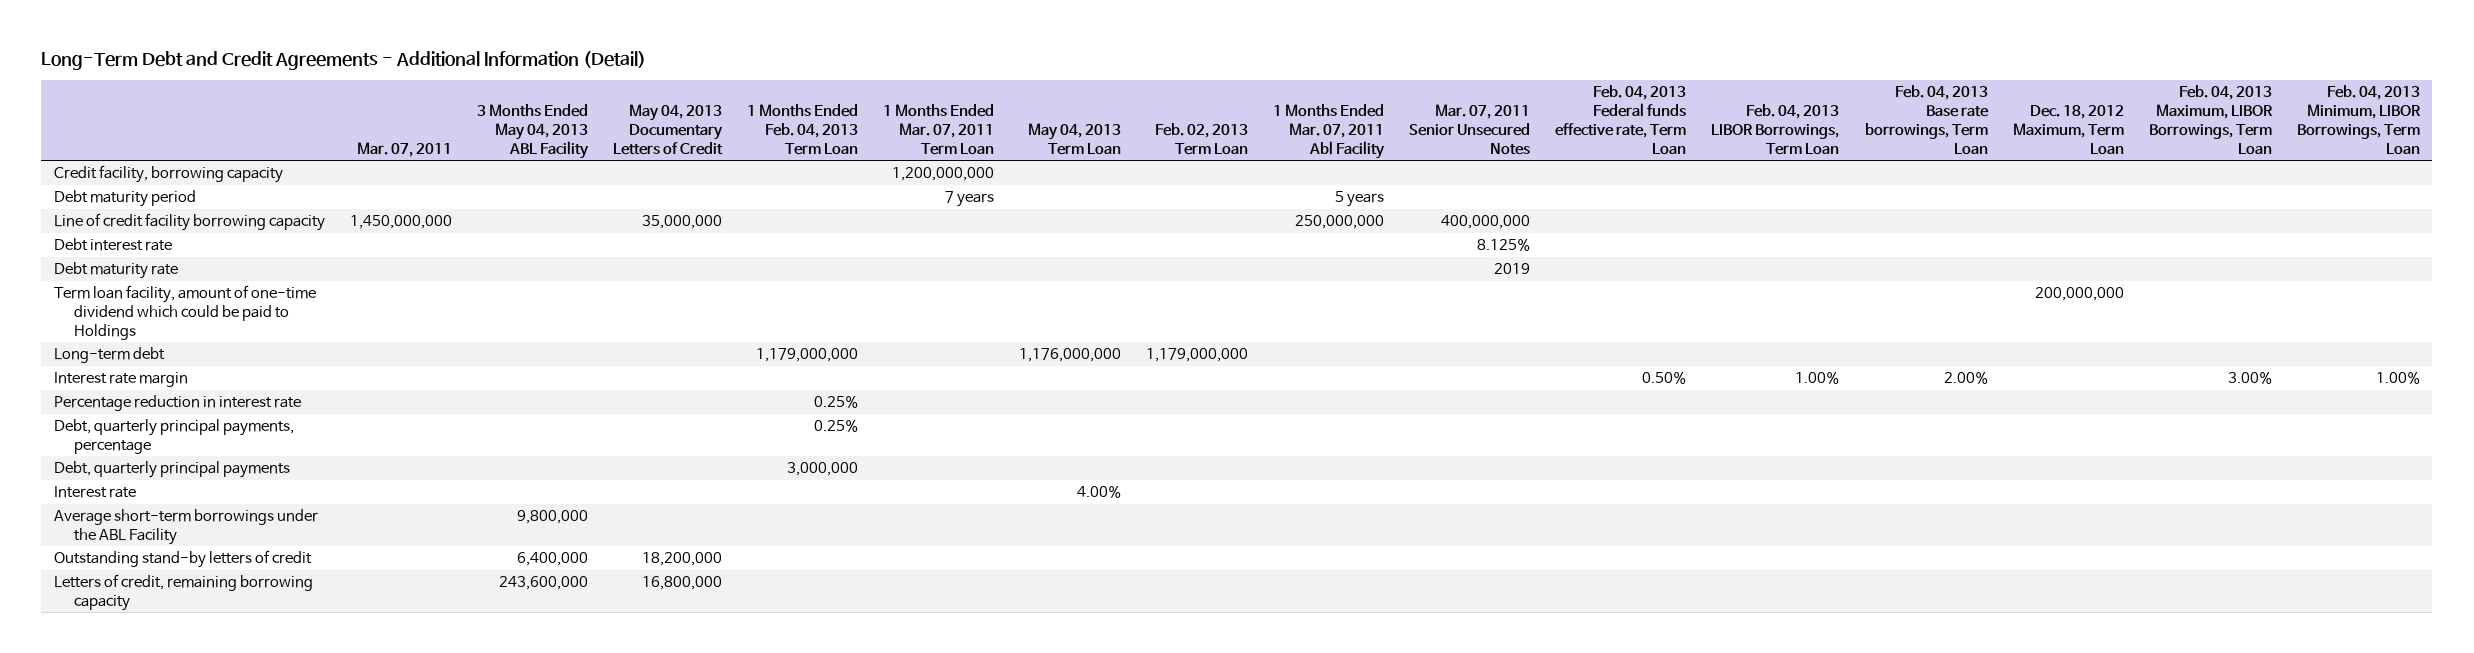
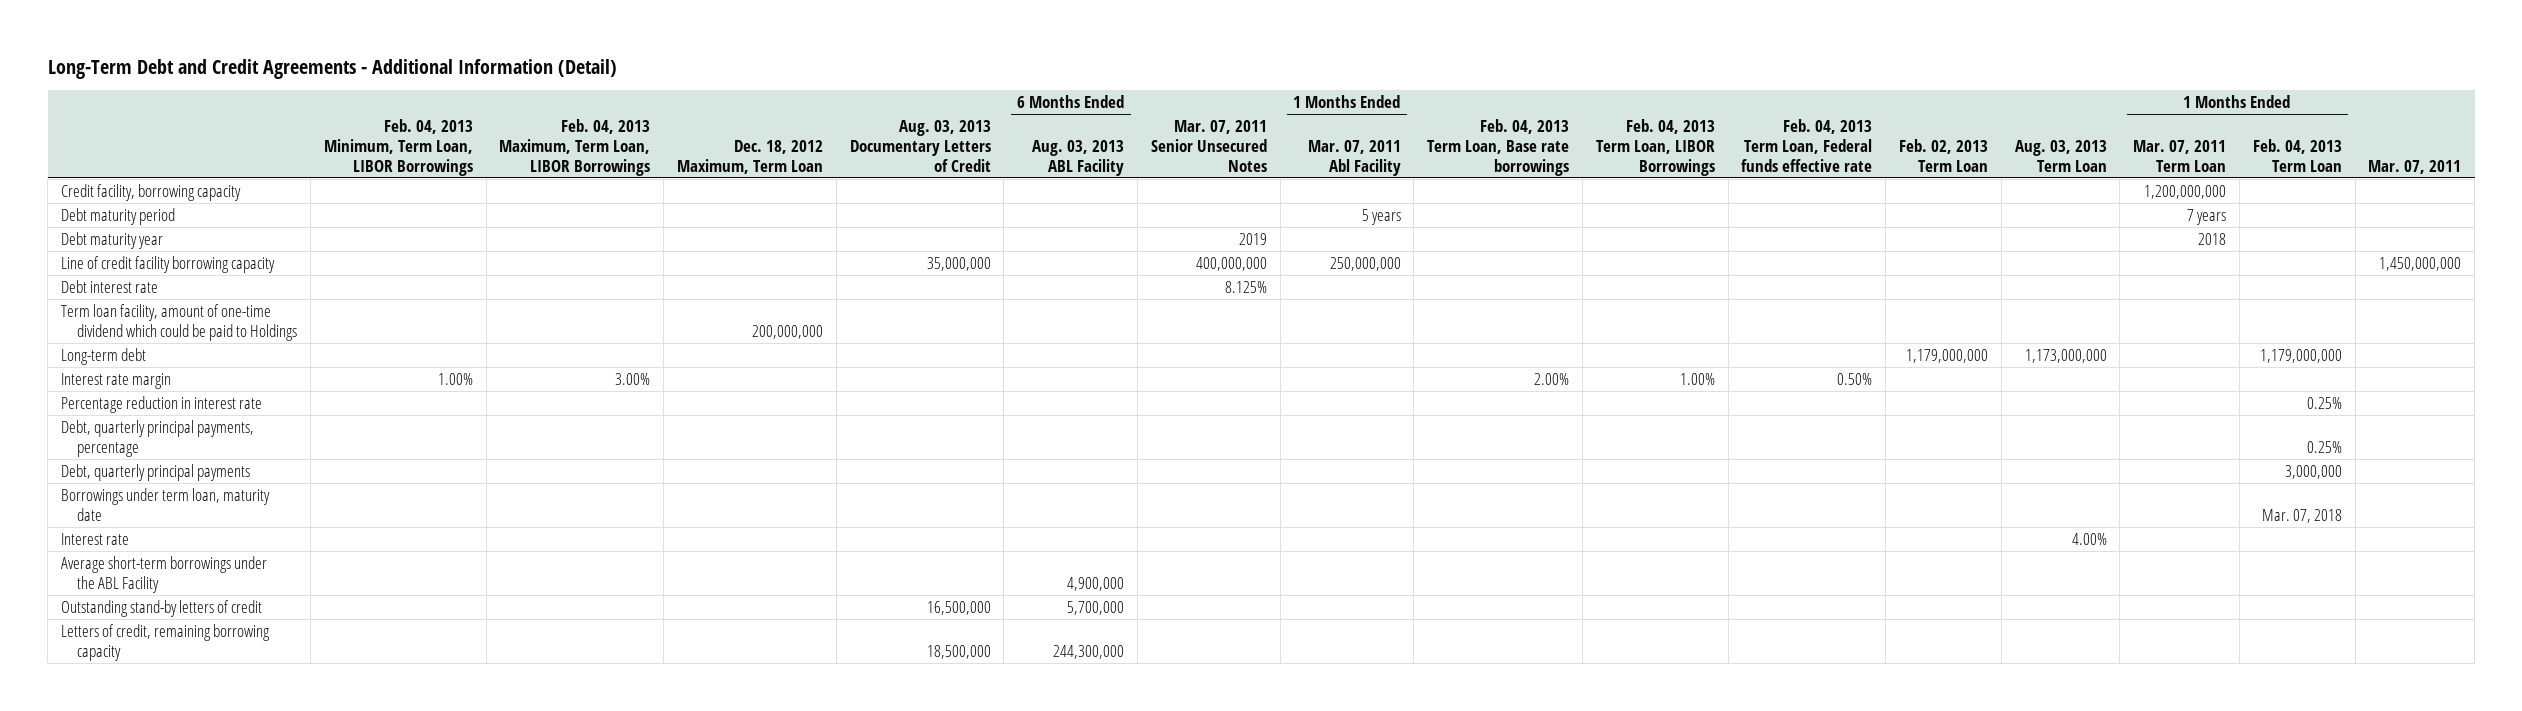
- | Mar. 07, 2011 | 3 Months Ended May 04, 2013 ABL Facility | May 04, 2013 Documentary Letters of Credit | 1 Months Ended Feb. 04, 2013 Term Loan | 1 Months Ended Mar. 07, 2011 Term Loan | May 04, 2013 Term Loan | Feb. 02, 2013 Term Loan | 1 Months Ended Mar. 07, 2011 Abl Facility | Mar. 07, 2011 Senior Unsecured Notes | Feb. 04, 2013 Federal funds effective rate, Term Loan | Feb. 04, 2013 LIBOR Borrowings, Term Loan | Feb. 04, 2013 Base rate borrowings, Term Loan | Dec. 18, 2012 Maximum, Term Loan | Feb. 04, 2013 Maximum, LIBOR Borrowings, Term Loan | Feb. 04, 2013 Minimum, LIBOR Borrowings, Term Loan
+ | Feb. 04, 2013 Minimum, Term Loan, LIBOR Borrowings | Feb. 04, 2013 Maximum, Term Loan, LIBOR Borrowings | Dec. 18, 2012 Maximum, Term Loan | Aug. 03, 2013 Documentary Letters of Credit | 6 Months Ended Aug. 03, 2013 ABL Facility | Mar. 07, 2011 Senior Unsecured Notes | 1 Months Ended Mar. 07, 2011 Abl Facility | Feb. 04, 2013 Term Loan, Base rate borrowings | Feb. 04, 2013 Term Loan, LIBOR Borrowings | Feb. 04, 2013 Term Loan, Federal funds effective rate | Feb. 02, 2013 Term Loan | Aug. 03, 2013 Term Loan | 1 Months Ended Mar. 07, 2011 Term Loan | 1 Months Ended Feb. 04, 2013 Term Loan | Mar. 07, 2011
+ Debt maturity year | | | | | | 2019 | | | | | | | 2018 | |
- Debt maturity rate | | | | | | | | | 2019 | | | | | |
+ Borrowings under term loan, maturity date | | | | | | | | | | | | | | Mar. 07, 2018 |

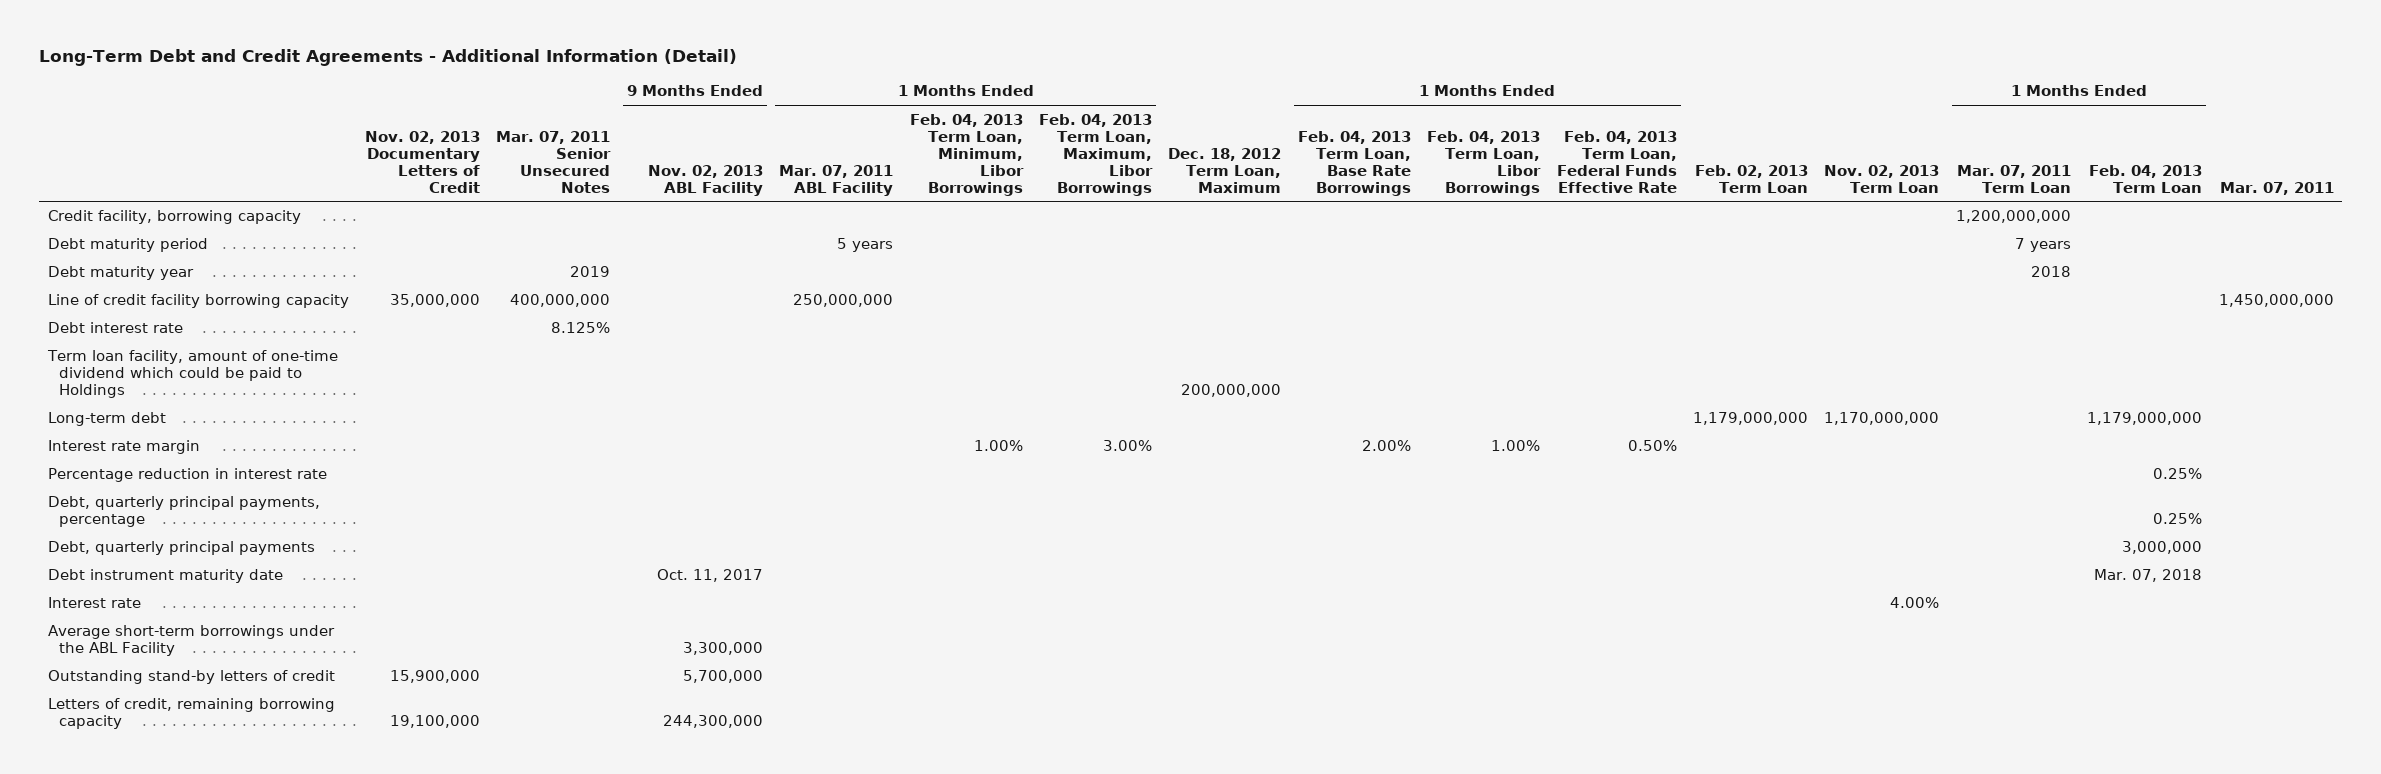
- | Feb. 04, 2013 Minimum, Term Loan, LIBOR Borrowings | Feb. 04, 2013 Maximum, Term Loan, LIBOR Borrowings | Dec. 18, 2012 Maximum, Term Loan | Aug. 03, 2013 Documentary Letters of Credit | 6 Months Ended Aug. 03, 2013 ABL Facility | Mar. 07, 2011 Senior Unsecured Notes | 1 Months Ended Mar. 07, 2011 Abl Facility | Feb. 04, 2013 Term Loan, Base rate borrowings | Feb. 04, 2013 Term Loan, LIBOR Borrowings | Feb. 04, 2013 Term Loan, Federal funds effective rate | Feb. 02, 2013 Term Loan | Aug. 03, 2013 Term Loan | 1 Months Ended Mar. 07, 2011 Term Loan | 1 Months Ended Feb. 04, 2013 Term Loan | Mar. 07, 2011
+ | Nov. 02, 2013 Documentary Letters of Credit | Mar. 07, 2011 Senior Unsecured Notes | 9 Months Ended Nov. 02, 2013 ABL Facility | 1 Months Ended Mar. 07, 2011 ABL Facility | 1 Months Ended Feb. 04, 2013 Term Loan, Minimum, Libor Borrowings | 1 Months Ended Feb. 04, 2013 Term Loan, Maximum, Libor Borrowings | Dec. 18, 2012 Term Loan, Maximum | 1 Months Ended Feb. 04, 2013 Term Loan, Base Rate Borrowings | 1 Months Ended Feb. 04, 2013 Term Loan, Libor Borrowings | 1 Months Ended Feb. 04, 2013 Term Loan, Federal Funds Effective Rate | Feb. 02, 2013 Term Loan | Nov. 02, 2013 Term Loan | 1 Months Ended Mar. 07, 2011 Term Loan | 1 Months Ended Feb. 04, 2013 Term Loan | Mar. 07, 2011
- Borrowings under term loan, maturity date | | | | | | | | | | | | | | Mar. 07, 2018 |
+ Debt instrument maturity date | | | Oct. 11, 2017 | | | | | | | | | | | Mar. 07, 2018 |

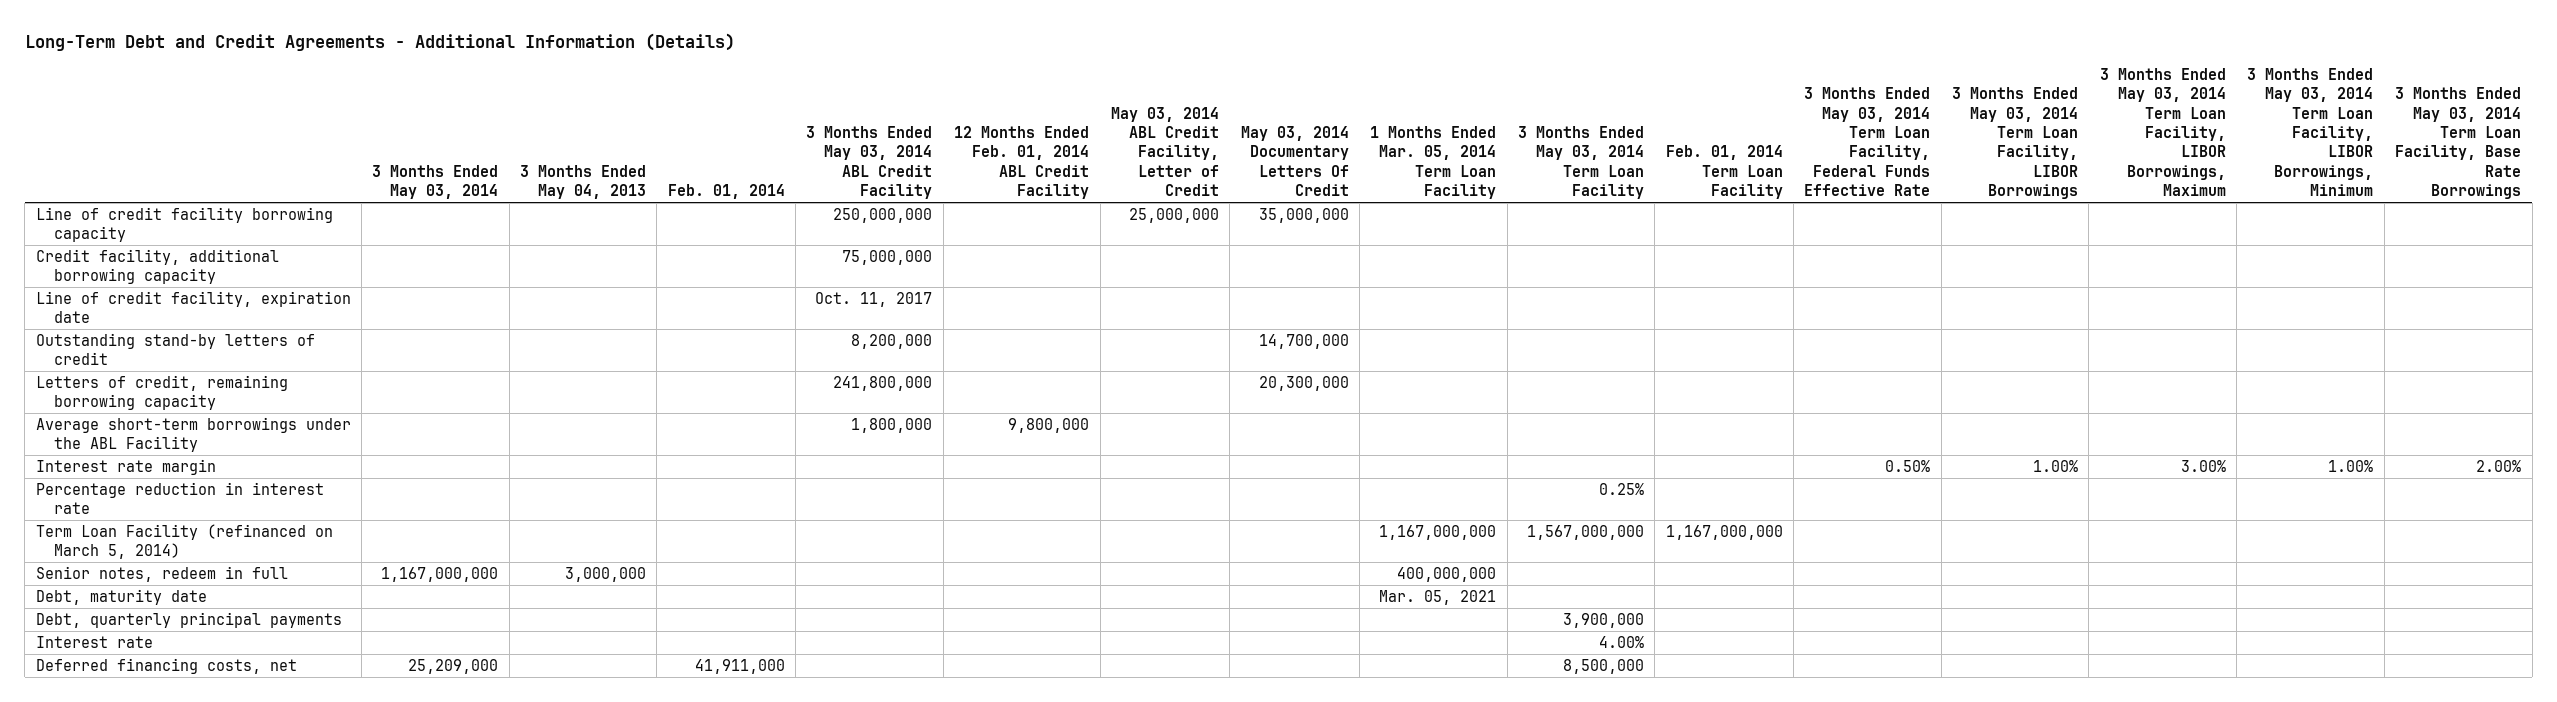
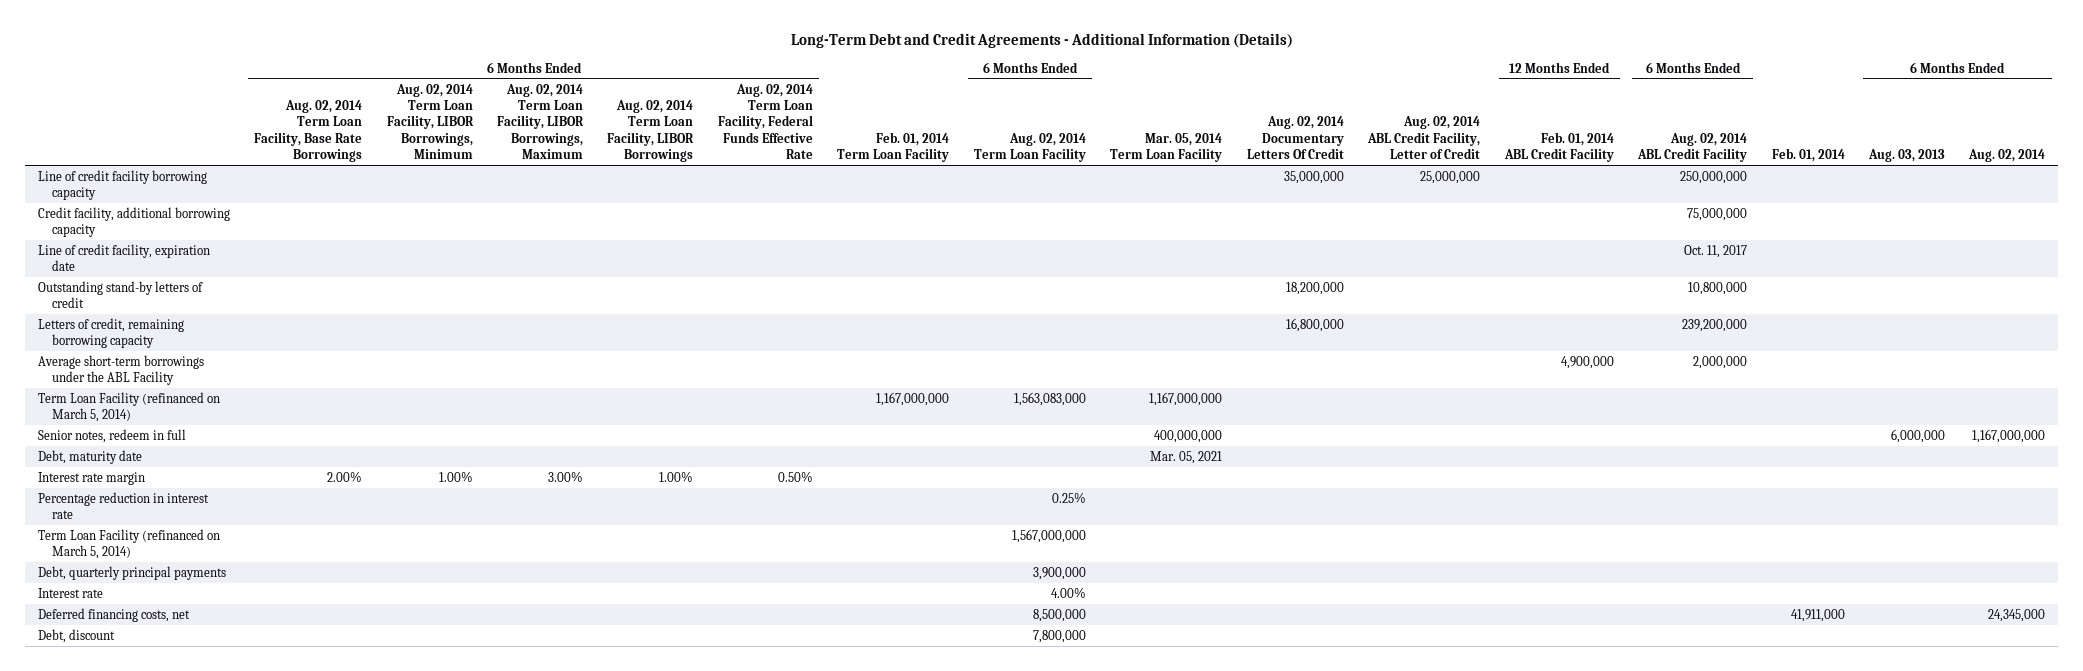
- | 3 Months Ended May 03, 2014 | 3 Months Ended May 04, 2013 | Feb. 01, 2014 | 3 Months Ended May 03, 2014 ABL Credit Facility | 12 Months Ended Feb. 01, 2014 ABL Credit Facility | May 03, 2014 ABL Credit Facility, Letter of Credit | May 03, 2014 Documentary Letters Of Credit | 1 Months Ended Mar. 05, 2014 Term Loan Facility | 3 Months Ended May 03, 2014 Term Loan Facility | Feb. 01, 2014 Term Loan Facility | 3 Months Ended May 03, 2014 Term Loan Facility, Federal Funds Effective Rate | 3 Months Ended May 03, 2014 Term Loan Facility, LIBOR Borrowings | 3 Months Ended May 03, 2014 Term Loan Facility, LIBOR Borrowings, Maximum | 3 Months Ended May 03, 2014 Term Loan Facility, LIBOR Borrowings, Minimum | 3 Months Ended May 03, 2014 Term Loan Facility, Base Rate Borrowings
+ | 6 Months Ended Aug. 02, 2014 Term Loan Facility, Base Rate Borrowings | 6 Months Ended Aug. 02, 2014 Term Loan Facility, LIBOR Borrowings, Minimum | 6 Months Ended Aug. 02, 2014 Term Loan Facility, LIBOR Borrowings, Maximum | 6 Months Ended Aug. 02, 2014 Term Loan Facility, LIBOR Borrowings | 6 Months Ended Aug. 02, 2014 Term Loan Facility, Federal Funds Effective Rate | Feb. 01, 2014 Term Loan Facility | 6 Months Ended Aug. 02, 2014 Term Loan Facility | Mar. 05, 2014 Term Loan Facility | Aug. 02, 2014 Documentary Letters Of Credit | Aug. 02, 2014 ABL Credit Facility, Letter of Credit | 12 Months Ended Feb. 01, 2014 ABL Credit Facility | 6 Months Ended Aug. 02, 2014 ABL Credit Facility | Feb. 01, 2014 | 6 Months Ended Aug. 03, 2013 | 6 Months Ended Aug. 02, 2014
- Average short-term borrowings under the ABL Facility | | | | 1,800,000 | 9,800,000 | | | | | | | | | |
+ Average short-term borrowings under the ABL Facility | | | | | | | | | | | 4,900,000 | 2,000,000 | | |
moved down: Interest rate margin | 2.00% | 1.00% | 3.00% | 1.00% | 0.50% | | | | | | | | | |
moved down: Percentage reduction in interest rate | | | | | | | 0.25% | | | | | | | |
+ Term Loan Facility (refinanced on March 5, 2014) | | | | | | | 1,567,000,000 | | | | | | | |
+ Debt, discount | | | | | | | 7,800,000 | | | | | | | |

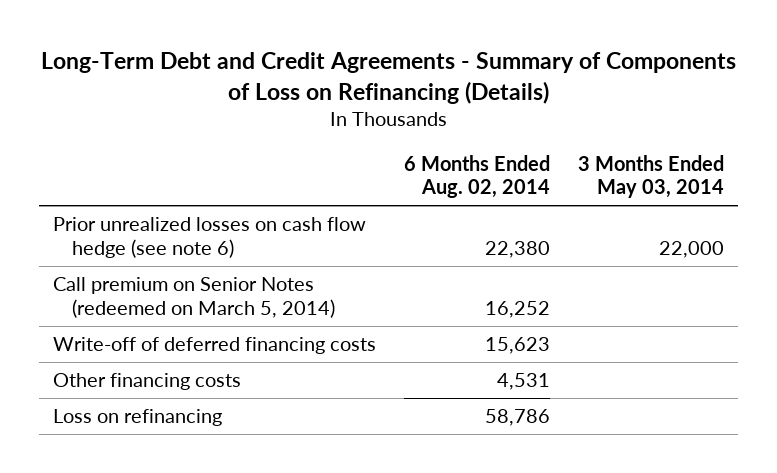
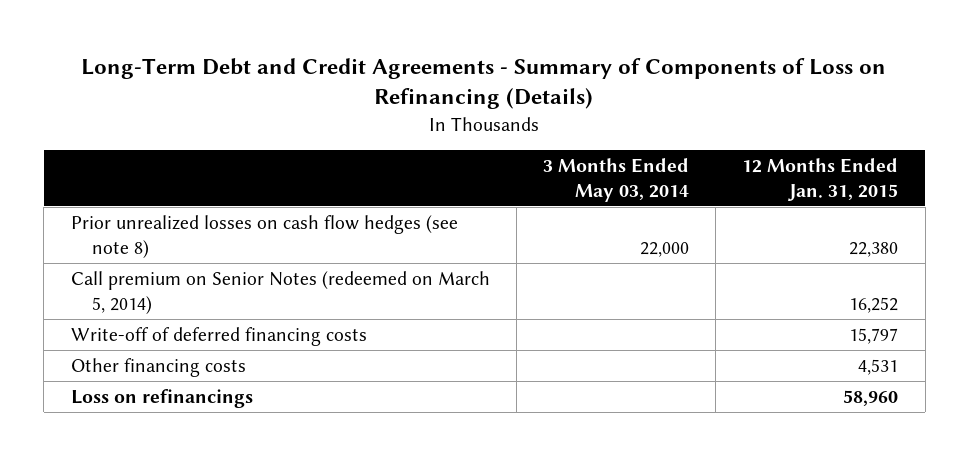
- | 6 Months Ended Aug. 02, 2014 | 3 Months Ended May 03, 2014
+ | 3 Months Ended May 03, 2014 | 12 Months Ended Jan. 31, 2015
- Prior unrealized losses on cash flow hedge (see note 6) | 22,380 | 22,000
+ Prior unrealized losses on cash flow hedges (see note 8) | 22,000 | 22,380
- Loss on refinancing | 58,786 |
+ Loss on refinancings | | 58,960

